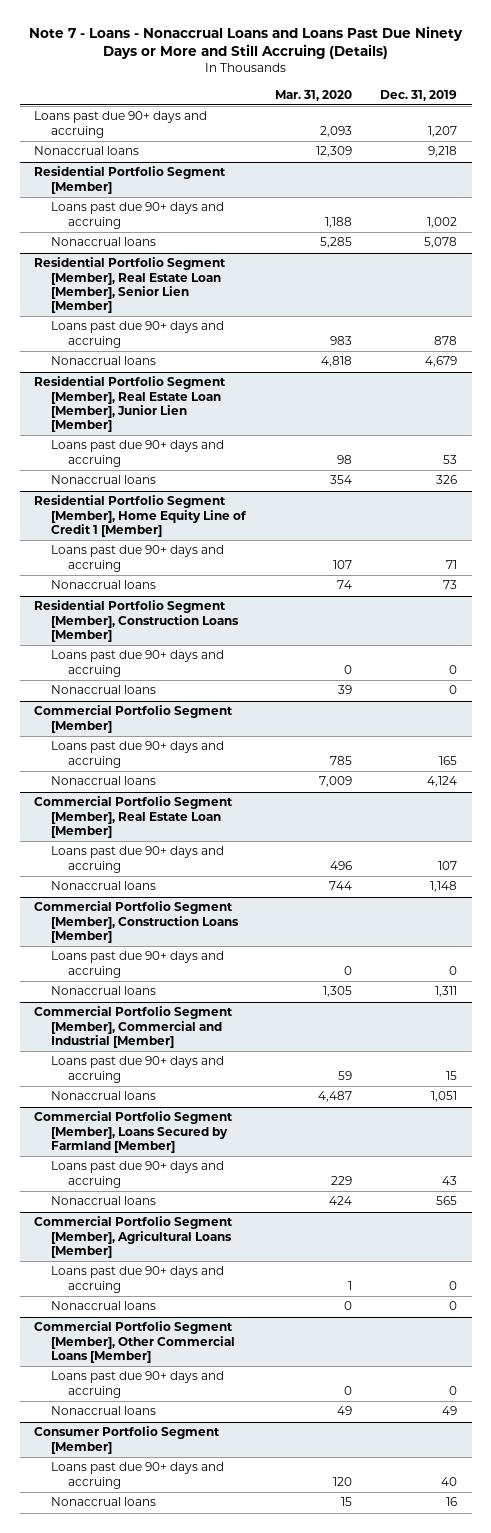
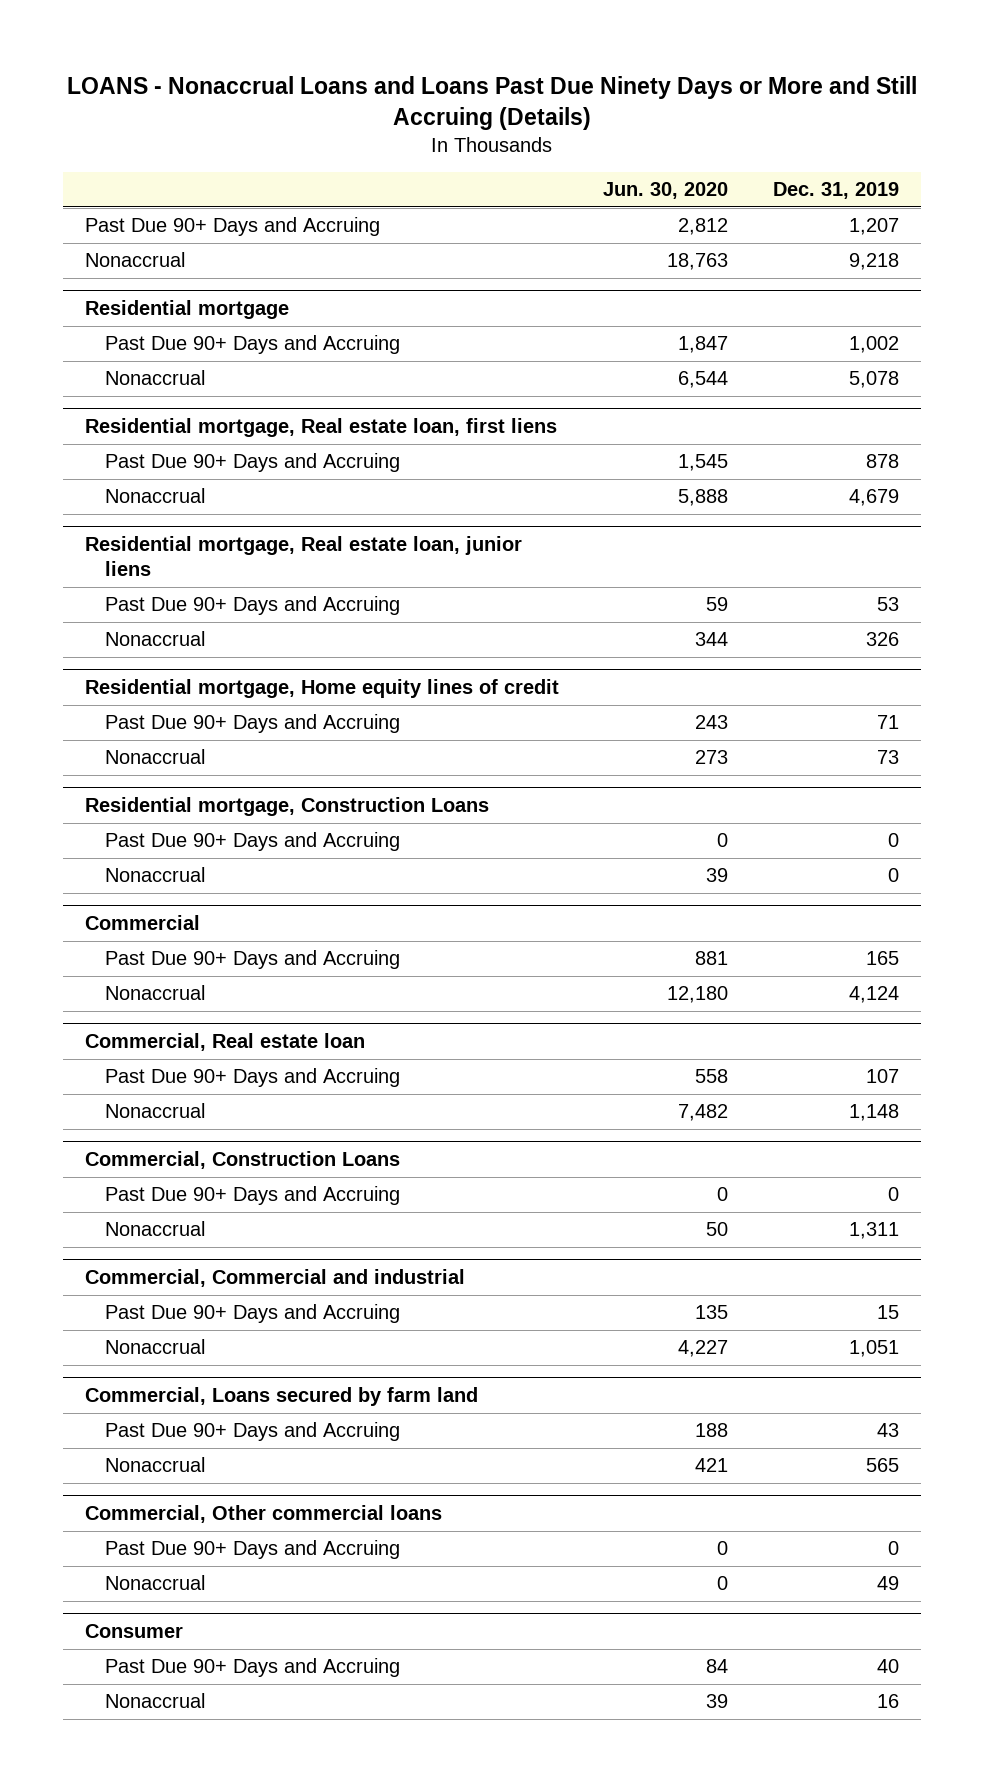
- Note 7 - Loans - Nonaccrual Loans and Loans Past Due Ninety Days or More and Still Accruing (Details)
+ LOANS - Nonaccrual Loans and Loans Past Due Ninety Days or More and Still Accruing (Details)
- | Mar. 31, 2020 | Dec. 31, 2019
+ | Jun. 30, 2020 | Dec. 31, 2019
- Loans past due 90+ days and accruing | 2,093 | 1,207
- Nonaccrual loans | 12,309 | 9,218
- Residential Portfolio Segment [Member]
- Loans past due 90+ days and accruing | 1,188 | 1,002
- Nonaccrual loans | 5,285 | 5,078
- Residential Portfolio Segment [Member], Real Estate Loan [Member], Senior Lien [Member]
- Loans past due 90+ days and accruing | 983 | 878
- Nonaccrual loans | 4,818 | 4,679
- Residential Portfolio Segment [Member], Real Estate Loan [Member], Junior Lien [Member]
- Loans past due 90+ days and accruing | 98 | 53
- Nonaccrual loans | 354 | 326
- Residential Portfolio Segment [Member], Home Equity Line of Credit 1 [Member]
- Loans past due 90+ days and accruing | 107 | 71
- Nonaccrual loans | 74 | 73
- Residential Portfolio Segment [Member], Construction Loans [Member]
- Loans past due 90+ days and accruing | 0 | 0
- Nonaccrual loans | 39 | 0
- Commercial Portfolio Segment [Member]
- Loans past due 90+ days and accruing | 785 | 165
- Nonaccrual loans | 7,009 | 4,124
- Commercial Portfolio Segment [Member], Real Estate Loan [Member]
- Loans past due 90+ days and accruing | 496 | 107
- Nonaccrual loans | 744 | 1,148
- Commercial Portfolio Segment [Member], Construction Loans [Member]
- Loans past due 90+ days and accruing | 0 | 0
- Nonaccrual loans | 1,305 | 1,311
- Commercial Portfolio Segment [Member], Commercial and Industrial [Member]
- Loans past due 90+ days and accruing | 59 | 15
- Nonaccrual loans | 4,487 | 1,051
- Commercial Portfolio Segment [Member], Loans Secured by Farmland [Member]
- Loans past due 90+ days and accruing | 229 | 43
- Nonaccrual loans | 424 | 565
- Commercial Portfolio Segment [Member], Agricultural Loans [Member]
- Loans past due 90+ days and accruing | 1 | 0
- Nonaccrual loans | 0 | 0
- Commercial Portfolio Segment [Member], Other Commercial Loans [Member]
- Loans past due 90+ days and accruing | 0 | 0
- Nonaccrual loans | 49 | 49
- Consumer Portfolio Segment [Member]
- Loans past due 90+ days and accruing | 120 | 40
- Nonaccrual loans | 15 | 16
+ Past Due 90+ Days and Accruing | 2,812 | 1,207
+ Nonaccrual | 18,763 | 9,218
+ Residential mortgage
+ Past Due 90+ Days and Accruing | 1,847 | 1,002
+ Nonaccrual | 6,544 | 5,078
+ Residential mortgage, Real estate loan, first liens
+ Past Due 90+ Days and Accruing | 1,545 | 878
+ Nonaccrual | 5,888 | 4,679
+ Residential mortgage, Real estate loan, junior liens
+ Past Due 90+ Days and Accruing | 59 | 53
+ Nonaccrual | 344 | 326
+ Residential mortgage, Home equity lines of credit
+ Past Due 90+ Days and Accruing | 243 | 71
+ Nonaccrual | 273 | 73
+ Residential mortgage, Construction Loans
+ Past Due 90+ Days and Accruing | 0 | 0
+ Nonaccrual | 39 | 0
+ Commercial
+ Past Due 90+ Days and Accruing | 881 | 165
+ Nonaccrual | 12,180 | 4,124
+ Commercial, Real estate loan
+ Past Due 90+ Days and Accruing | 558 | 107
+ Nonaccrual | 7,482 | 1,148
+ Commercial, Construction Loans
+ Past Due 90+ Days and Accruing | 0 | 0
+ Nonaccrual | 50 | 1,311
+ Commercial, Commercial and industrial
+ Past Due 90+ Days and Accruing | 135 | 15
+ Nonaccrual | 4,227 | 1,051
+ Commercial, Loans secured by farm land
+ Past Due 90+ Days and Accruing | 188 | 43
+ Nonaccrual | 421 | 565
+ Commercial, Other commercial loans
+ Past Due 90+ Days and Accruing | 0 | 0
+ Nonaccrual | 0 | 49
+ Consumer
+ Past Due 90+ Days and Accruing | 84 | 40
+ Nonaccrual | 39 | 16

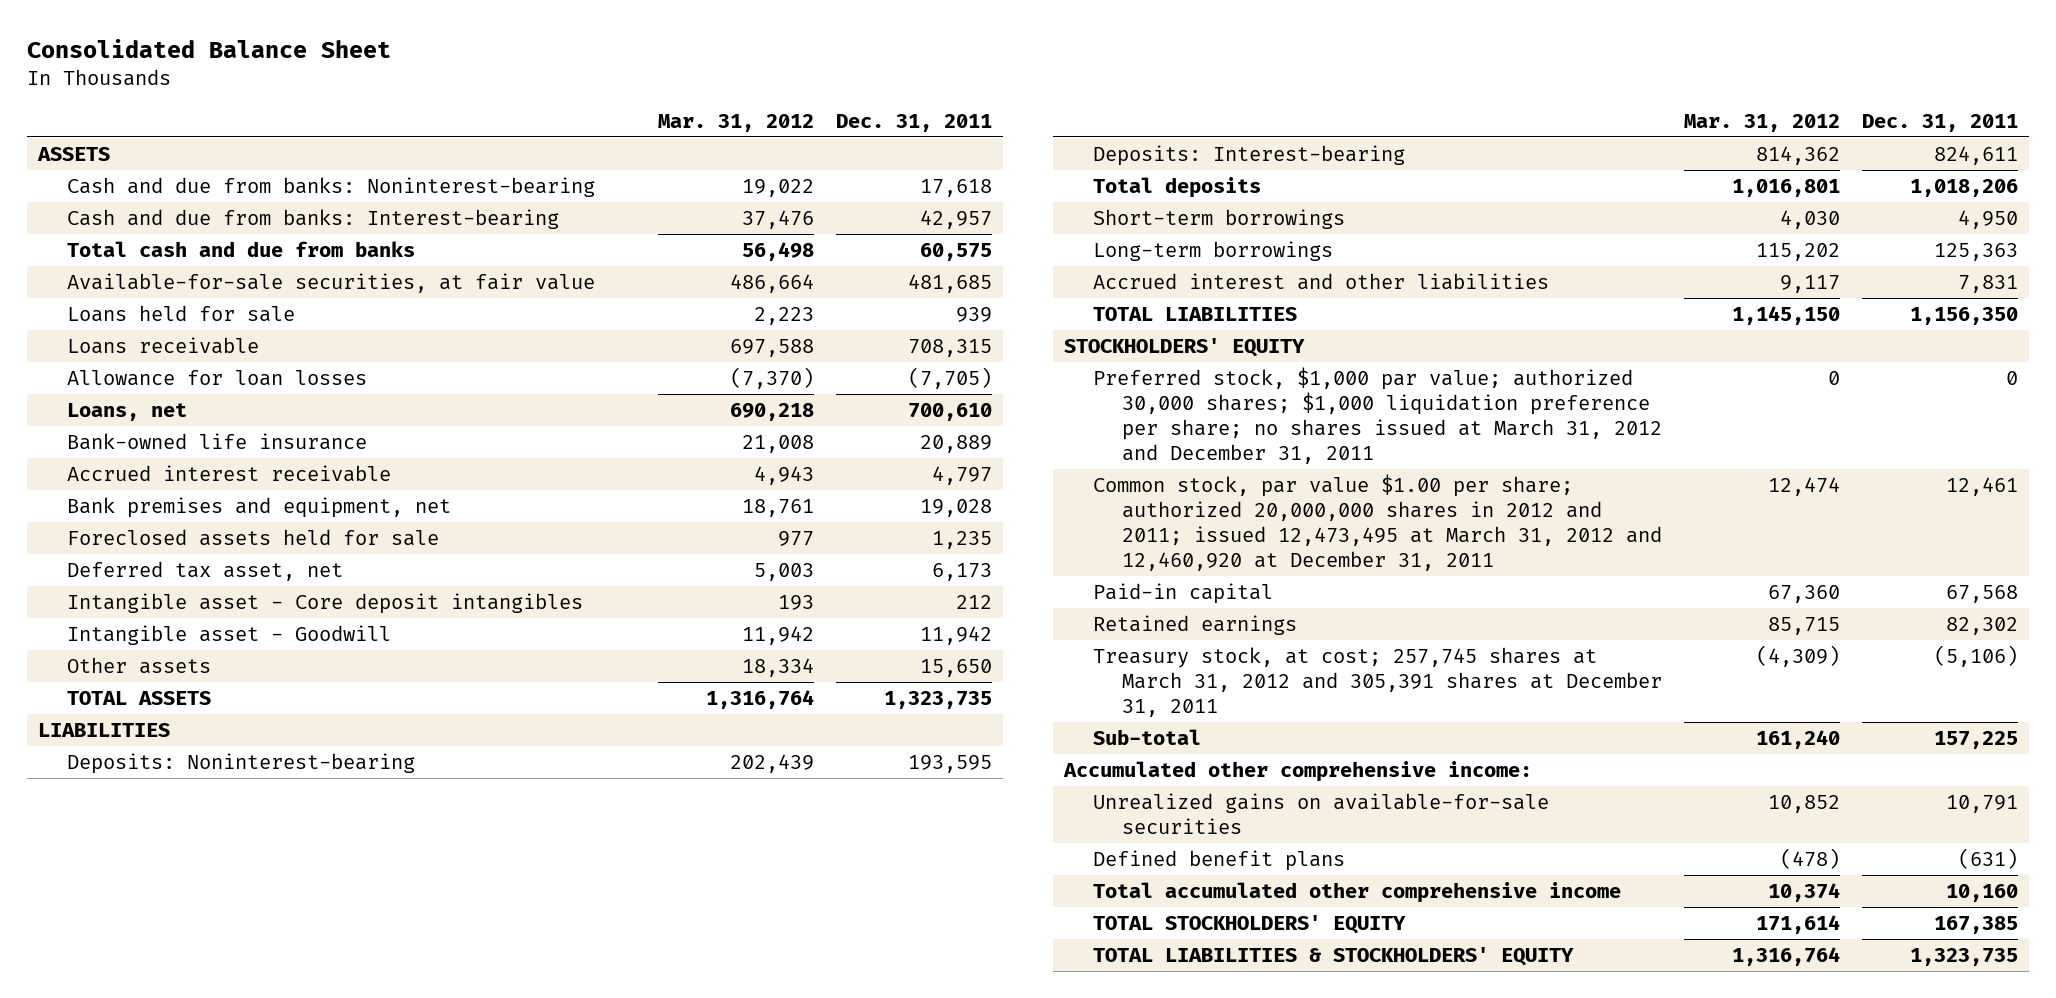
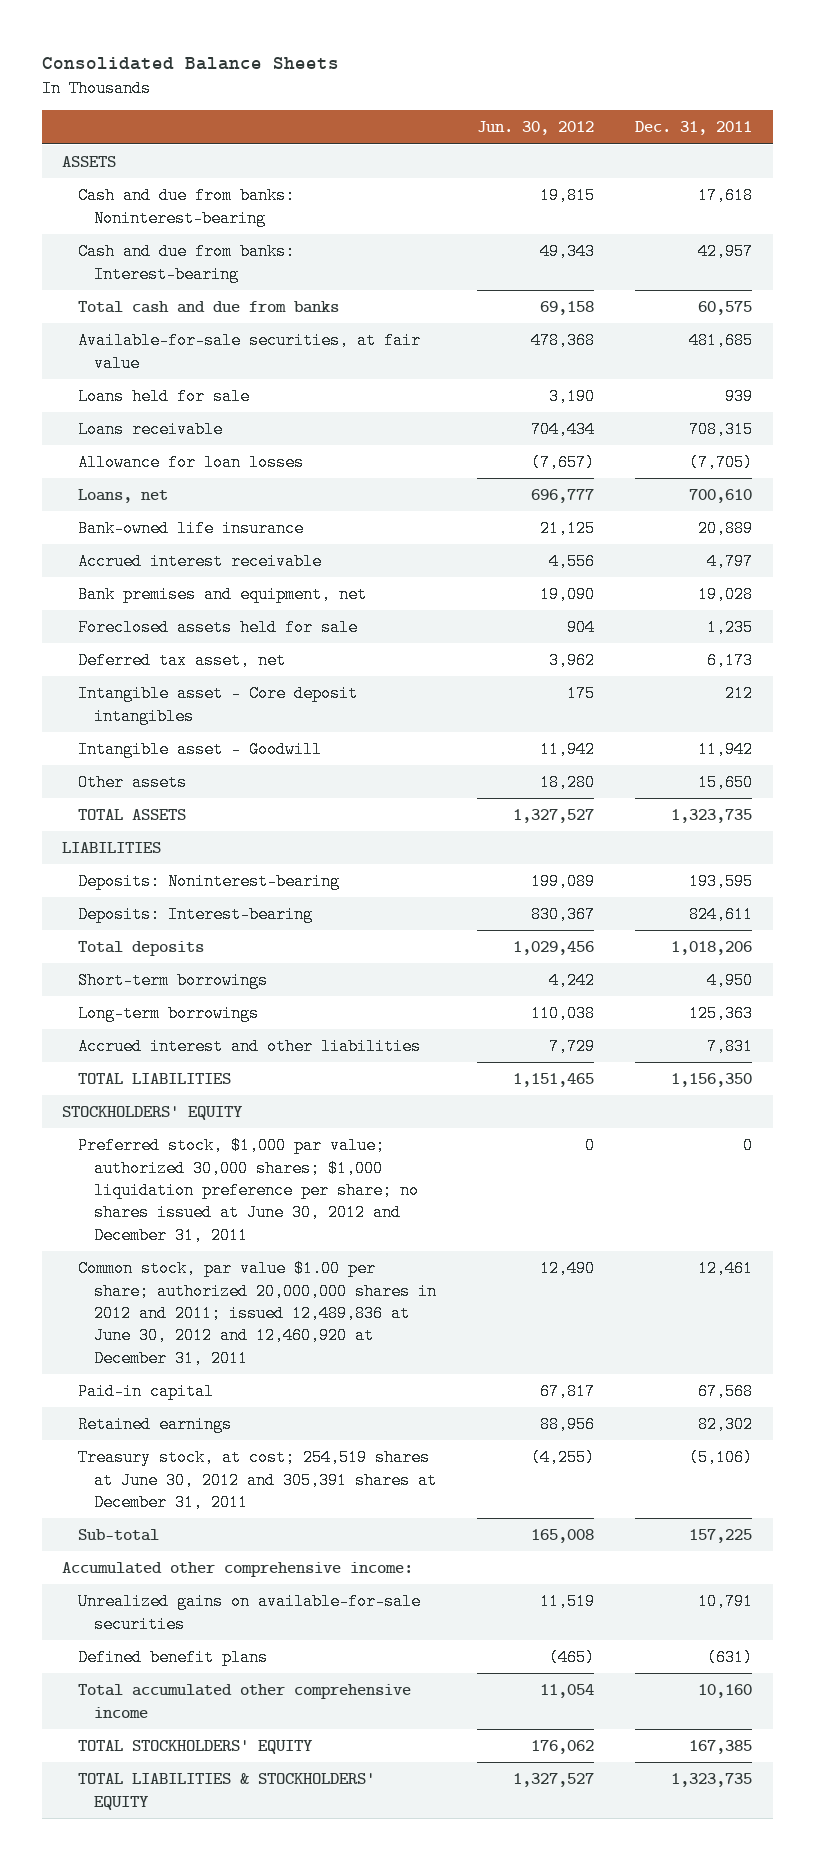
- Consolidated Balance Sheet
+ Consolidated Balance Sheets
- | Mar. 31, 2012 | Dec. 31, 2011
+ | Jun. 30, 2012 | Dec. 31, 2011
- Preferred stock, $1,000 par value; authorized 30,000 shares; $1,000 liquidation preference per share; no shares issued at March 31, 2012 and December 31, 2011 | 0 | 0
- Common stock, par value $1.00 per share; authorized 20,000,000 shares in 2012 and 2011; issued 12,473,495 at March 31, 2012 and 12,460,920 at December 31, 2011 | 12,474 | 12,461
+ Preferred stock, $1,000 par value; authorized 30,000 shares; $1,000 liquidation preference per share; no shares issued at June 30, 2012 and December 31, 2011 | 0 | 0
+ Common stock, par value $1.00 per share; authorized 20,000,000 shares in 2012 and 2011; issued 12,489,836 at June 30, 2012 and 12,460,920 at December 31, 2011 | 12,490 | 12,461
- Treasury stock, at cost; 257,745 shares at March 31, 2012 and 305,391 shares at December 31, 2011 | (4,309) | (5,106)
+ Treasury stock, at cost; 254,519 shares at June 30, 2012 and 305,391 shares at December 31, 2011 | (4,255) | (5,106)

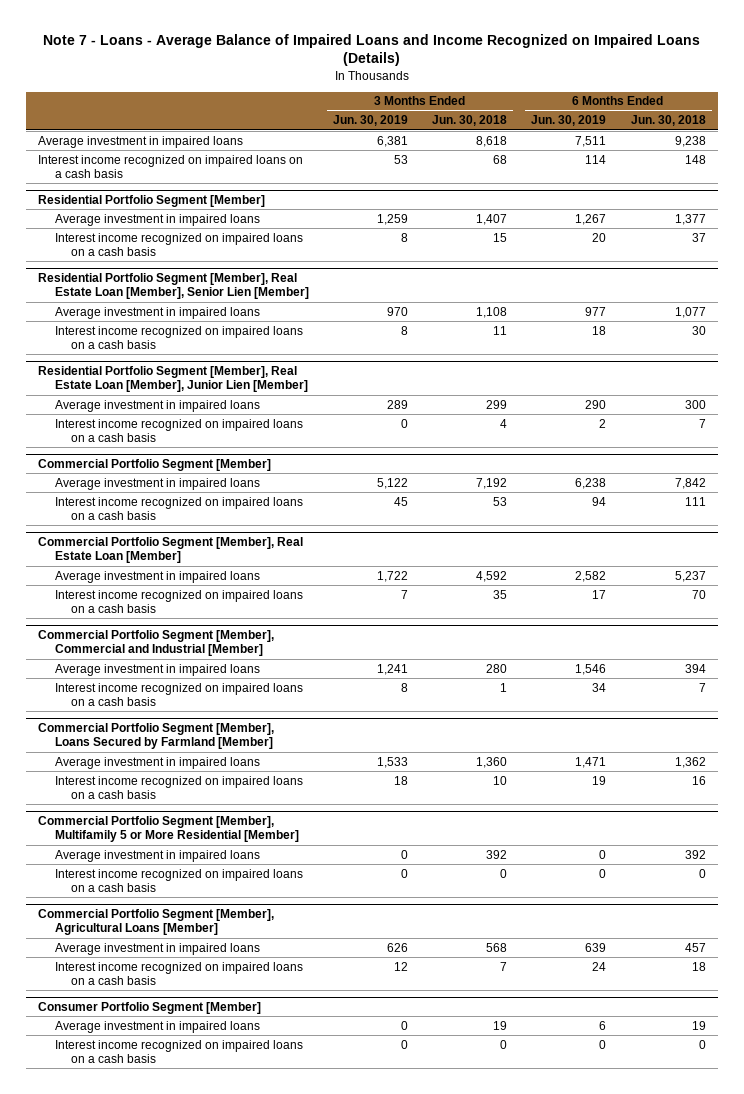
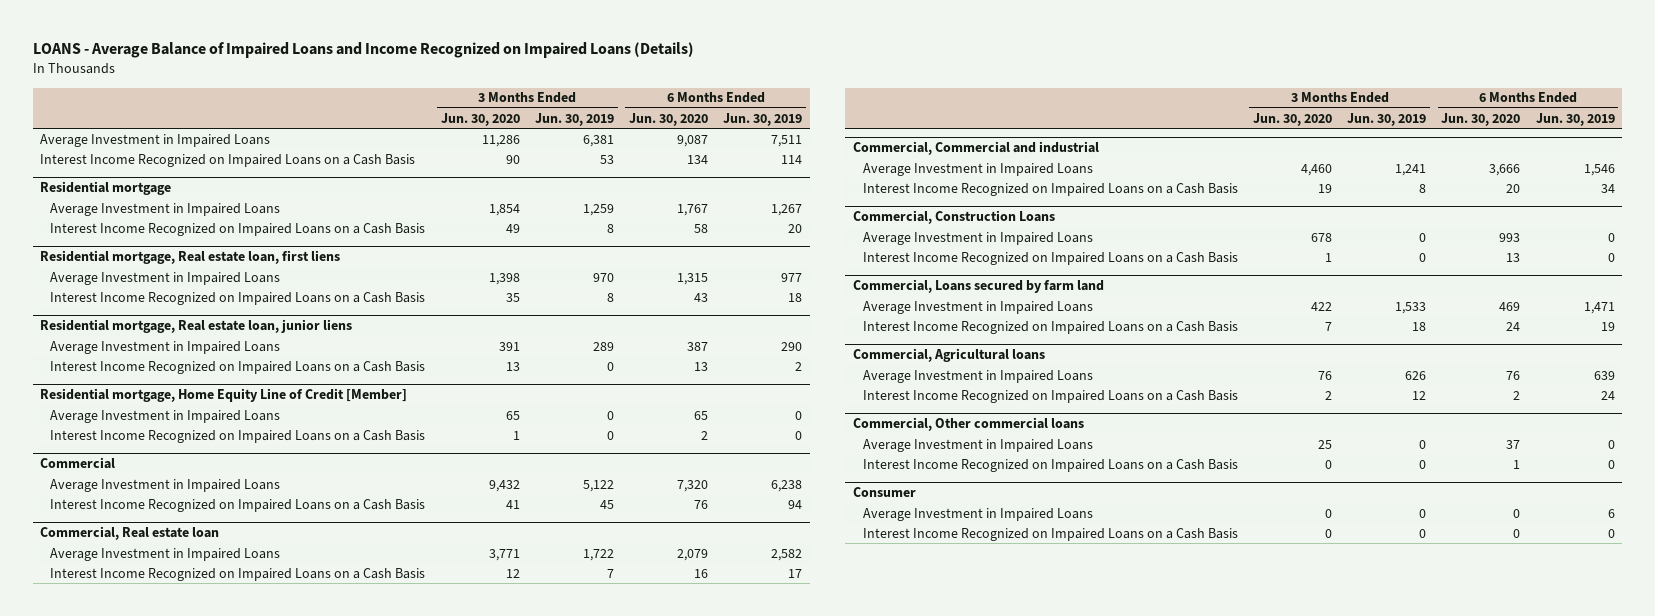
- Note 7 - Loans - Average Balance of Impaired Loans and Income Recognized on Impaired Loans (Details)
+ LOANS - Average Balance of Impaired Loans and Income Recognized on Impaired Loans (Details)
- | 3 Months Ended Jun. 30, 2019 | 3 Months Ended Jun. 30, 2018 | 6 Months Ended Jun. 30, 2019 | 6 Months Ended Jun. 30, 2018
+ | 3 Months Ended Jun. 30, 2020 | 3 Months Ended Jun. 30, 2019 | 6 Months Ended Jun. 30, 2020 | 6 Months Ended Jun. 30, 2019
- Average investment in impaired loans | 6,381 | 8,618 | 7,511 | 9,238
- Interest income recognized on impaired loans on a cash basis | 53 | 68 | 114 | 148
- Residential Portfolio Segment [Member]
- Average investment in impaired loans | 1,259 | 1,407 | 1,267 | 1,377
- Interest income recognized on impaired loans on a cash basis | 8 | 15 | 20 | 37
- Residential Portfolio Segment [Member], Real Estate Loan [Member], Senior Lien [Member]
- Average investment in impaired loans | 970 | 1,108 | 977 | 1,077
- Interest income recognized on impaired loans on a cash basis | 8 | 11 | 18 | 30
- Residential Portfolio Segment [Member], Real Estate Loan [Member], Junior Lien [Member]
- Average investment in impaired loans | 289 | 299 | 290 | 300
- Interest income recognized on impaired loans on a cash basis | 0 | 4 | 2 | 7
- Commercial Portfolio Segment [Member]
- Average investment in impaired loans | 5,122 | 7,192 | 6,238 | 7,842
- Interest income recognized on impaired loans on a cash basis | 45 | 53 | 94 | 111
- Commercial Portfolio Segment [Member], Real Estate Loan [Member]
- Average investment in impaired loans | 1,722 | 4,592 | 2,582 | 5,237
- Interest income recognized on impaired loans on a cash basis | 7 | 35 | 17 | 70
- Commercial Portfolio Segment [Member], Commercial and Industrial [Member]
- Average investment in impaired loans | 1,241 | 280 | 1,546 | 394
- Interest income recognized on impaired loans on a cash basis | 8 | 1 | 34 | 7
- Commercial Portfolio Segment [Member], Loans Secured by Farmland [Member]
- Average investment in impaired loans | 1,533 | 1,360 | 1,471 | 1,362
- Interest income recognized on impaired loans on a cash basis | 18 | 10 | 19 | 16
- Commercial Portfolio Segment [Member], Multifamily 5 or More Residential [Member]
- Average investment in impaired loans | 0 | 392 | 0 | 392
- Interest income recognized on impaired loans on a cash basis | 0 | 0 | 0 | 0
- Commercial Portfolio Segment [Member], Agricultural Loans [Member]
- Average investment in impaired loans | 626 | 568 | 639 | 457
- Interest income recognized on impaired loans on a cash basis | 12 | 7 | 24 | 18
- Consumer Portfolio Segment [Member]
- Average investment in impaired loans | 0 | 19 | 6 | 19
- Interest income recognized on impaired loans on a cash basis | 0 | 0 | 0 | 0
+ Average Investment in Impaired Loans | 11,286 | 6,381 | 9,087 | 7,511
+ Interest Income Recognized on Impaired Loans on a Cash Basis | 90 | 53 | 134 | 114
+ Residential mortgage
+ Average Investment in Impaired Loans | 1,854 | 1,259 | 1,767 | 1,267
+ Interest Income Recognized on Impaired Loans on a Cash Basis | 49 | 8 | 58 | 20
+ Residential mortgage, Real estate loan, first liens
+ Average Investment in Impaired Loans | 1,398 | 970 | 1,315 | 977
+ Interest Income Recognized on Impaired Loans on a Cash Basis | 35 | 8 | 43 | 18
+ Residential mortgage, Real estate loan, junior liens
+ Average Investment in Impaired Loans | 391 | 289 | 387 | 290
+ Interest Income Recognized on Impaired Loans on a Cash Basis | 13 | 0 | 13 | 2
+ Residential mortgage, Home Equity Line of Credit [Member]
+ Average Investment in Impaired Loans | 65 | 0 | 65 | 0
+ Interest Income Recognized on Impaired Loans on a Cash Basis | 1 | 0 | 2 | 0
+ Commercial
+ Average Investment in Impaired Loans | 9,432 | 5,122 | 7,320 | 6,238
+ Interest Income Recognized on Impaired Loans on a Cash Basis | 41 | 45 | 76 | 94
+ Commercial, Real estate loan
+ Average Investment in Impaired Loans | 3,771 | 1,722 | 2,079 | 2,582
+ Interest Income Recognized on Impaired Loans on a Cash Basis | 12 | 7 | 16 | 17
+ Commercial, Commercial and industrial
+ Average Investment in Impaired Loans | 4,460 | 1,241 | 3,666 | 1,546
+ Interest Income Recognized on Impaired Loans on a Cash Basis | 19 | 8 | 20 | 34
+ Commercial, Construction Loans
+ Average Investment in Impaired Loans | 678 | 0 | 993 | 0
+ Interest Income Recognized on Impaired Loans on a Cash Basis | 1 | 0 | 13 | 0
+ Commercial, Loans secured by farm land
+ Average Investment in Impaired Loans | 422 | 1,533 | 469 | 1,471
+ Interest Income Recognized on Impaired Loans on a Cash Basis | 7 | 18 | 24 | 19
+ Commercial, Agricultural loans
+ Average Investment in Impaired Loans | 76 | 626 | 76 | 639
+ Interest Income Recognized on Impaired Loans on a Cash Basis | 2 | 12 | 2 | 24
+ Commercial, Other commercial loans
+ Average Investment in Impaired Loans | 25 | 0 | 37 | 0
+ Interest Income Recognized on Impaired Loans on a Cash Basis | 0 | 0 | 1 | 0
+ Consumer
+ Average Investment in Impaired Loans | 0 | 0 | 0 | 6
+ Interest Income Recognized on Impaired Loans on a Cash Basis | 0 | 0 | 0 | 0

